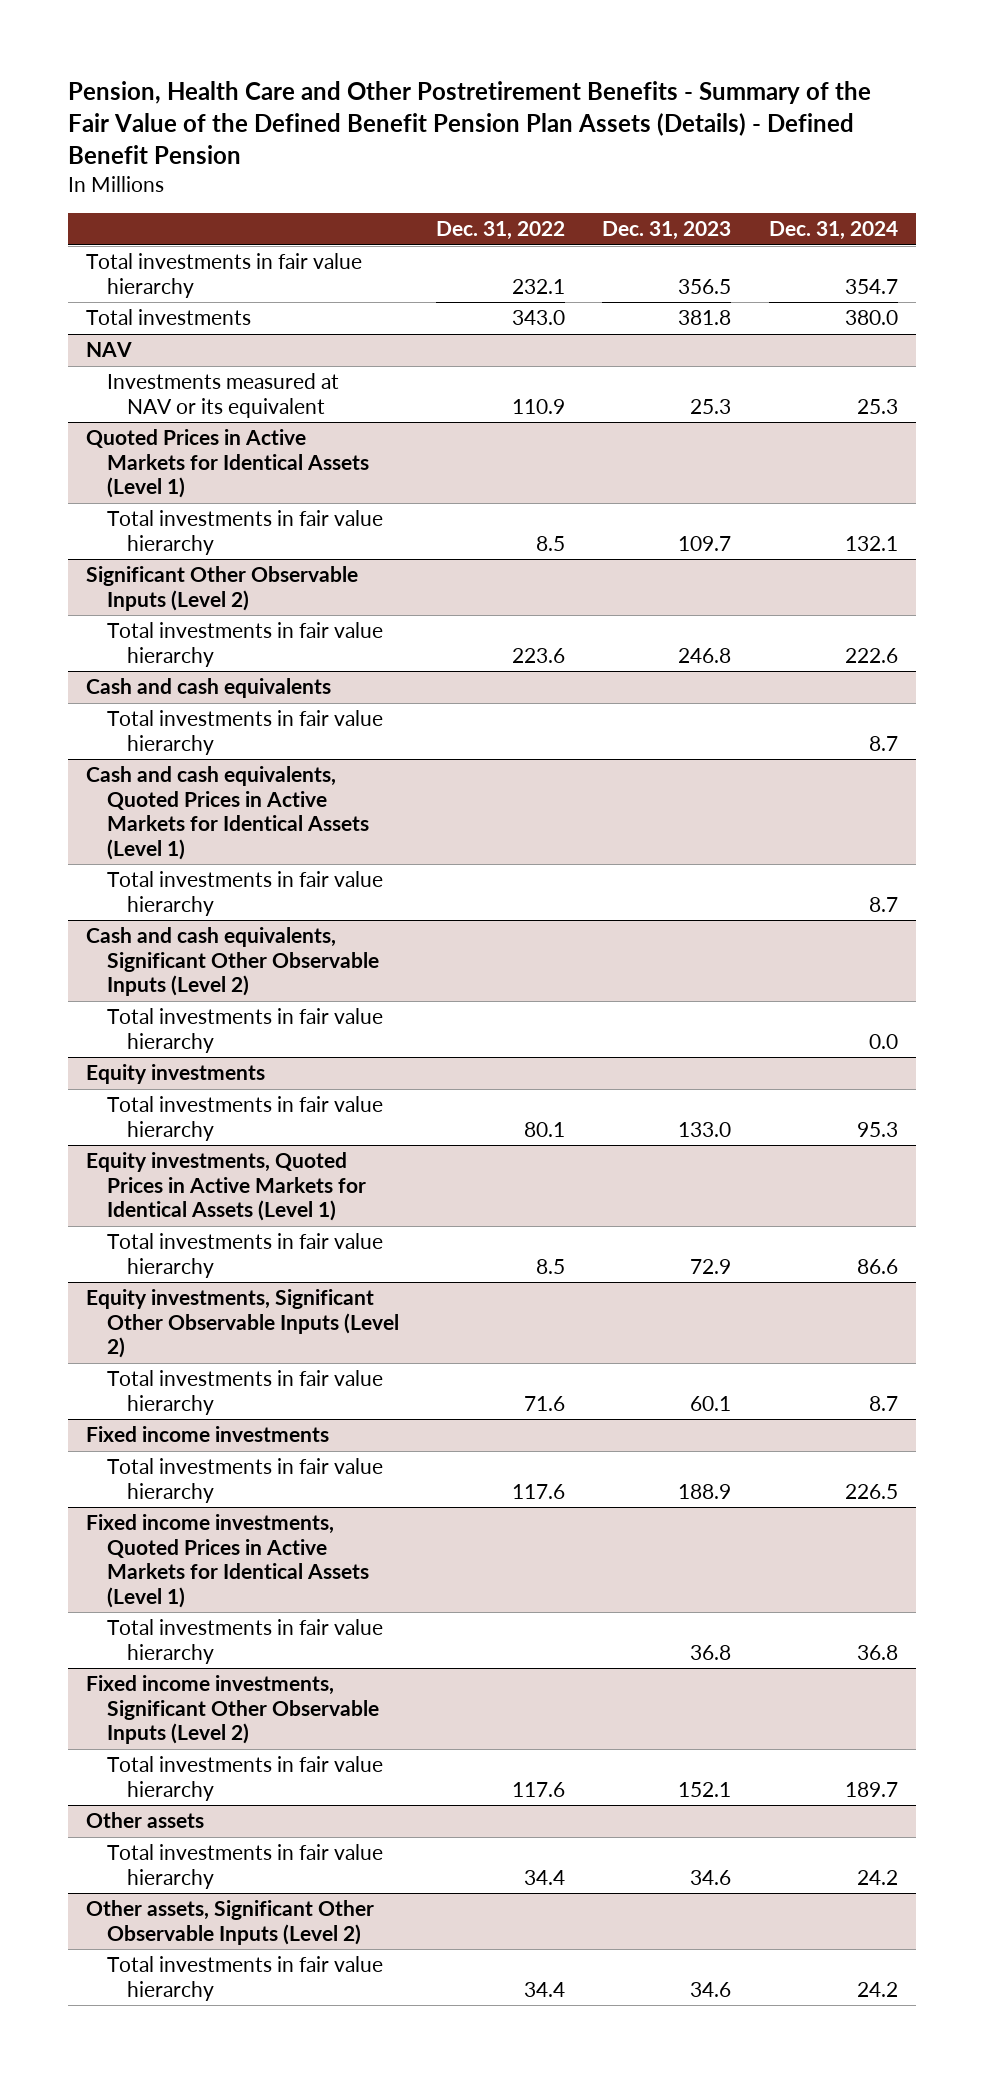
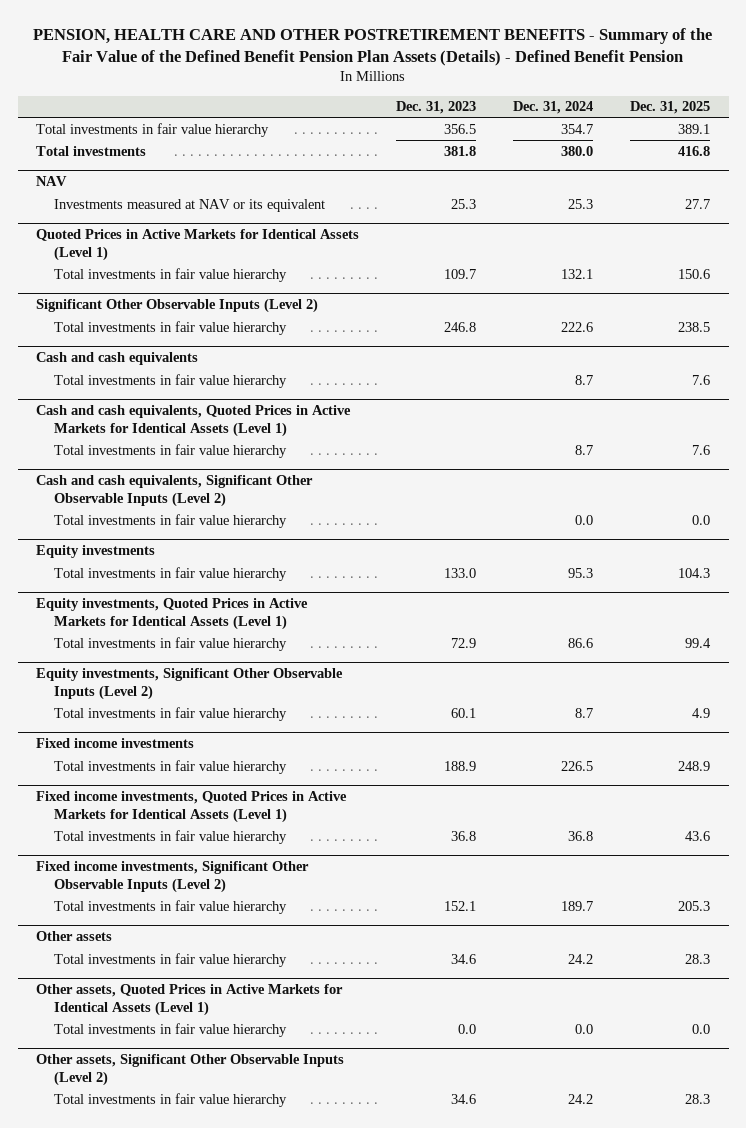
- Pension, Health Care and Other Postretirement Benefits - Summary of the Fair Value of the Defined Benefit Pension Plan Assets (Details) - Defined Benefit Pension
+ PENSION, HEALTH CARE AND OTHER POSTRETIREMENT BENEFITS - Summary of the Fair Value of the Defined Benefit Pension Plan Assets (Details) - Defined Benefit Pension
- | Dec. 31, 2022 | Dec. 31, 2023 | Dec. 31, 2024
+ | Dec. 31, 2023 | Dec. 31, 2024 | Dec. 31, 2025
+ Other assets, Quoted Prices in Active Markets for Identical Assets (Level 1)
+ Total investments in fair value hierarchy | 0.0 | 0.0 | 0.0

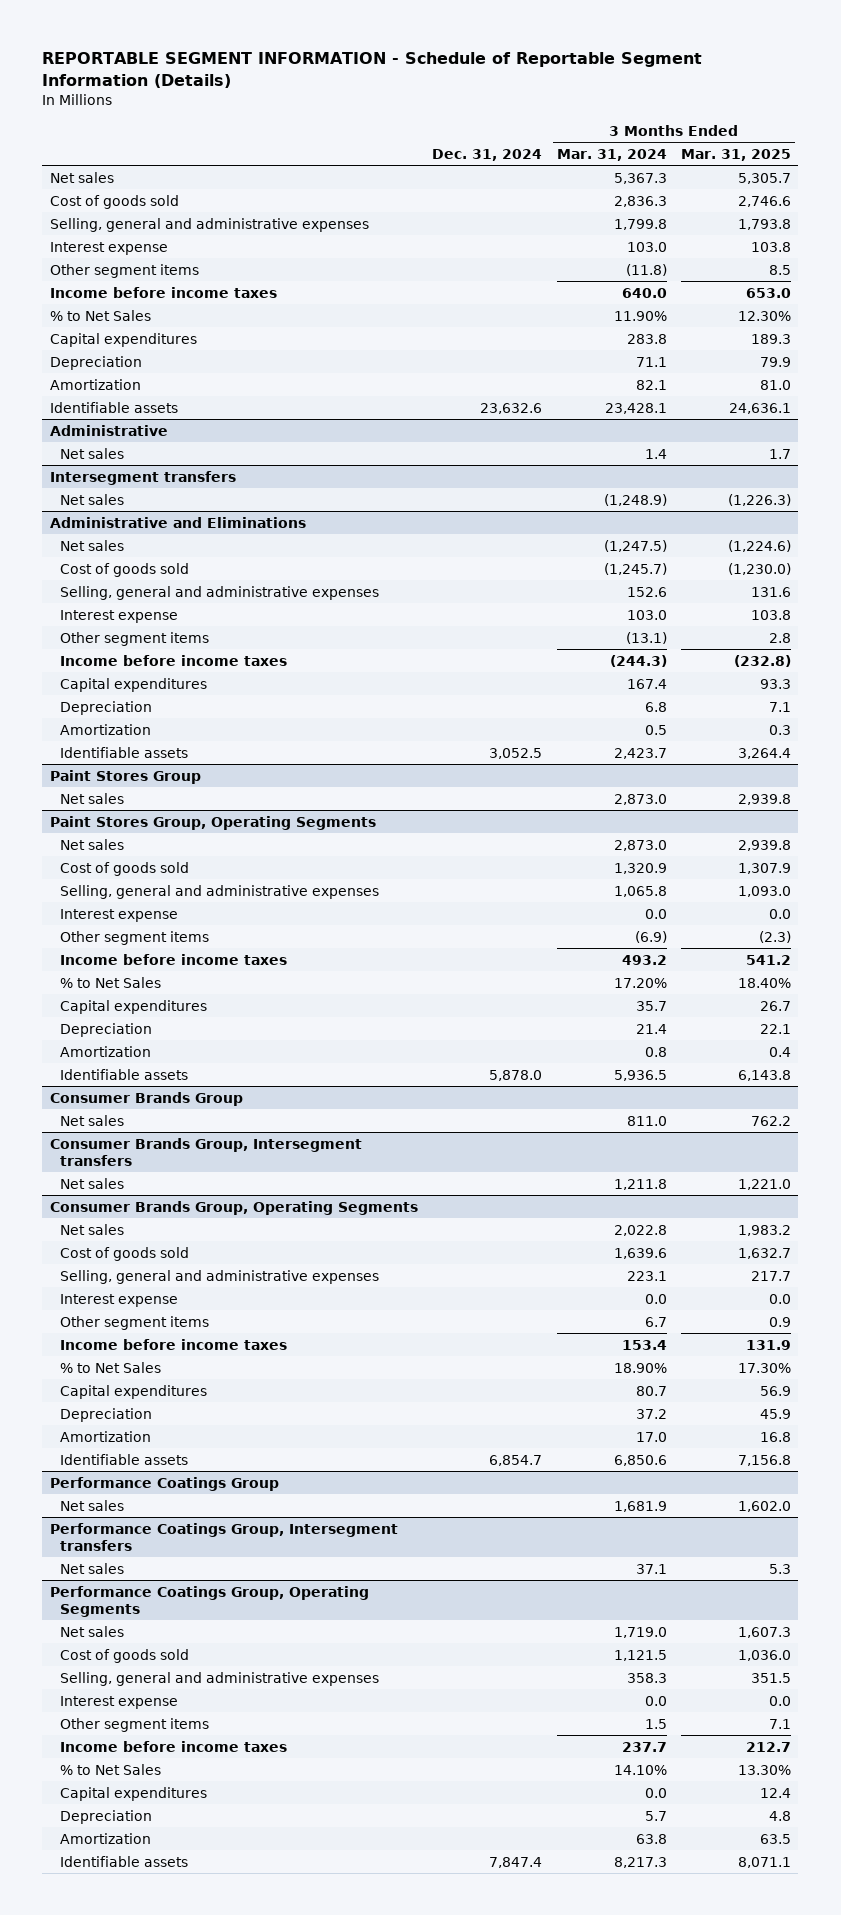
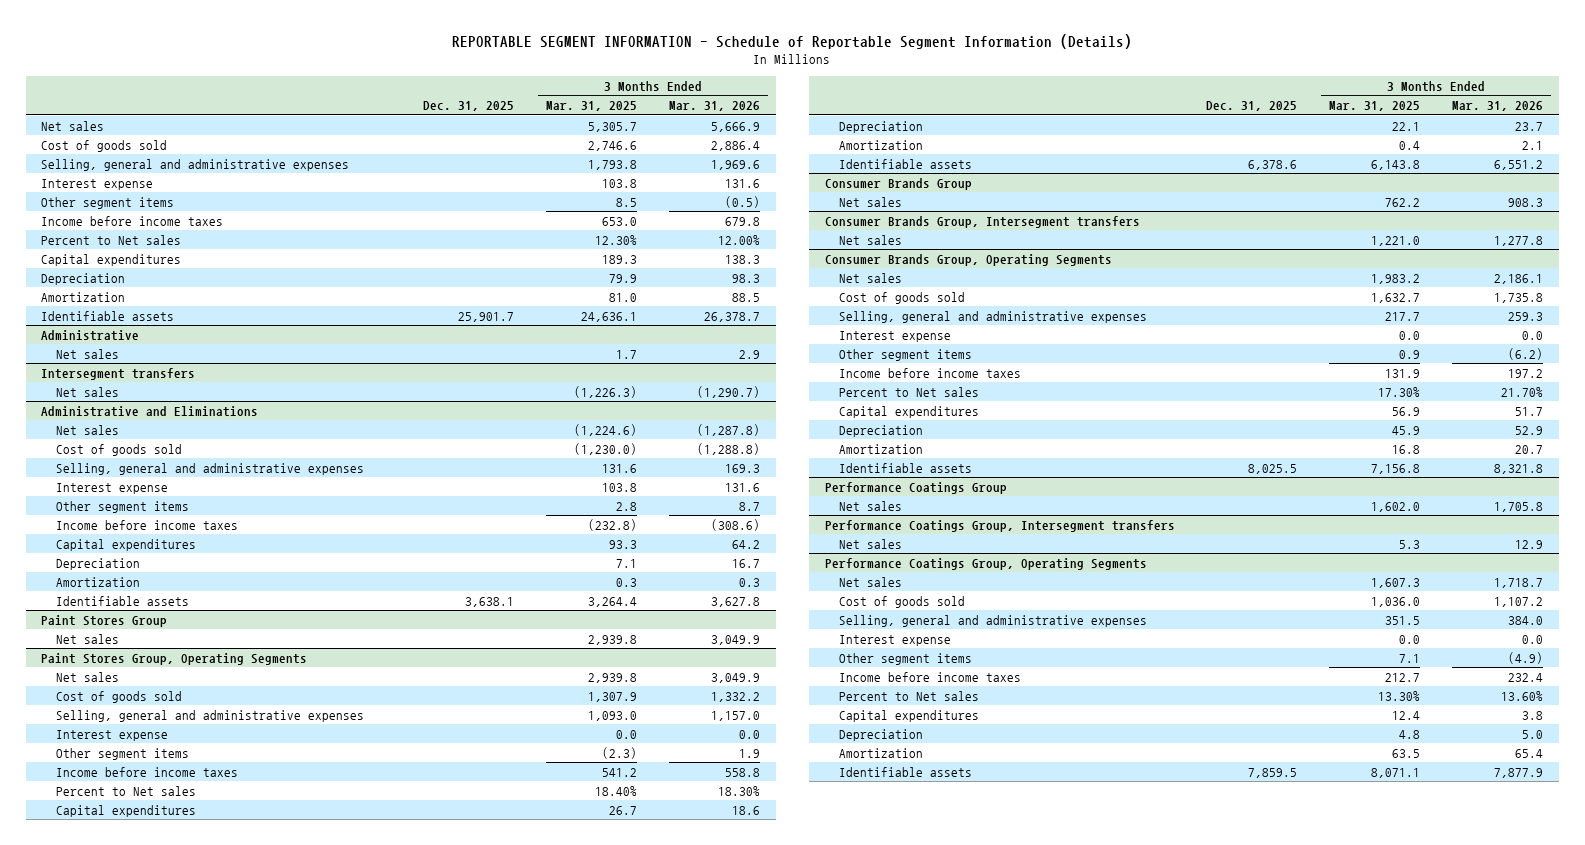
- | Dec. 31, 2024 | 3 Months Ended Mar. 31, 2024 | 3 Months Ended Mar. 31, 2025
+ | Dec. 31, 2025 | 3 Months Ended Mar. 31, 2025 | 3 Months Ended Mar. 31, 2026
- % to Net Sales | | 11.90% | 12.30%
+ Percent to Net sales | | 12.30% | 12.00%
@ Paint Stores Group, Operating Segments
- % to Net Sales | | 17.20% | 18.40%
+ Percent to Net sales | | 18.40% | 18.30%
@ Consumer Brands Group, Operating Segments
- % to Net Sales | | 18.90% | 17.30%
+ Percent to Net sales | | 17.30% | 21.70%
@ Performance Coatings Group, Operating Segments
- % to Net Sales | | 14.10% | 13.30%
+ Percent to Net sales | | 13.30% | 13.60%

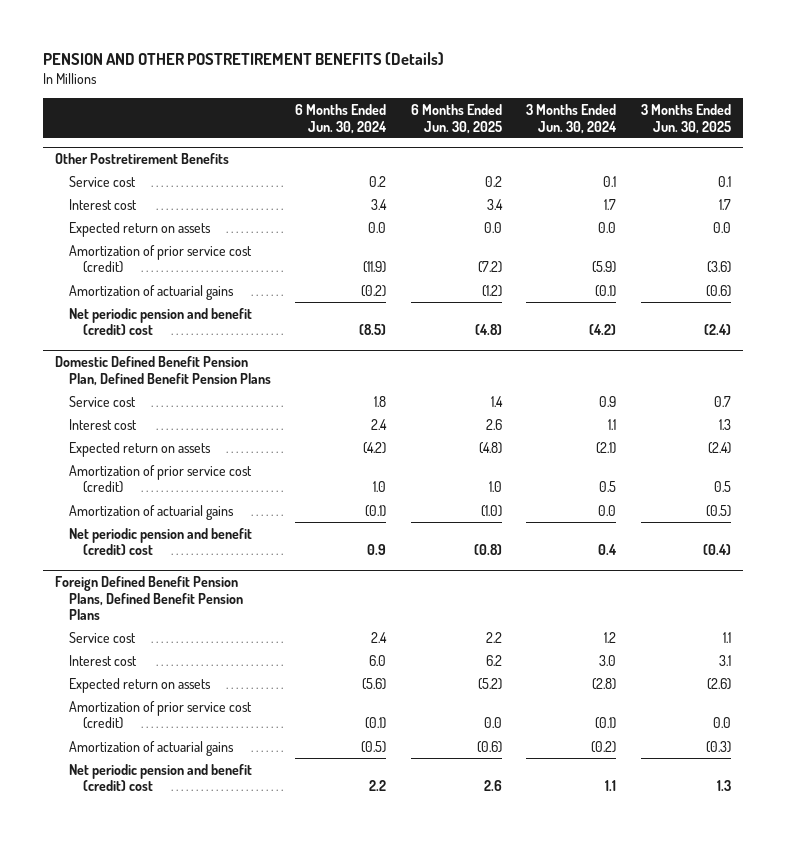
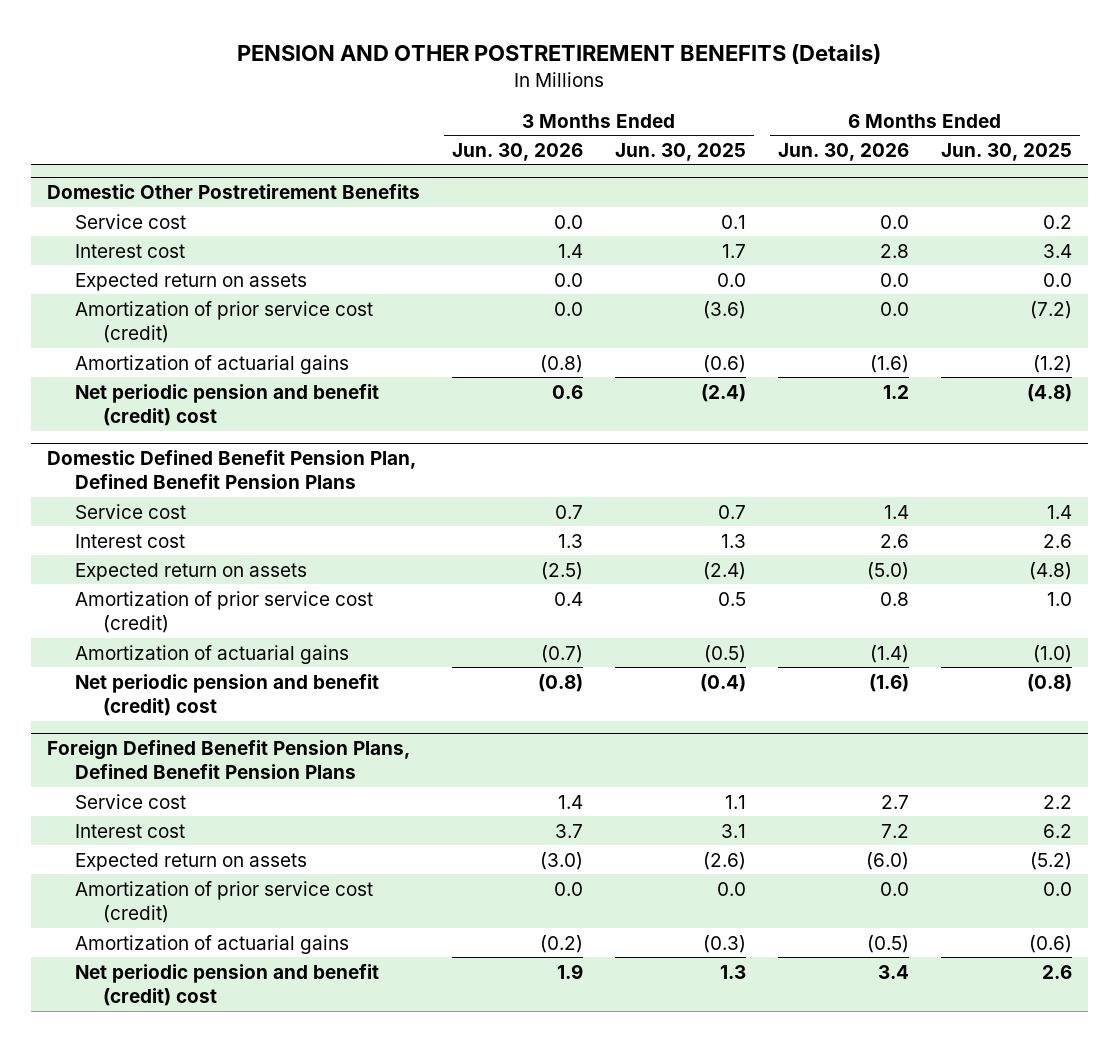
- | 6 Months Ended Jun. 30, 2024 | 6 Months Ended Jun. 30, 2025 | 3 Months Ended Jun. 30, 2024 | 3 Months Ended Jun. 30, 2025
+ | 3 Months Ended Jun. 30, 2026 | 3 Months Ended Jun. 30, 2025 | 6 Months Ended Jun. 30, 2026 | 6 Months Ended Jun. 30, 2025
- Other Postretirement Benefits
+ Domestic Other Postretirement Benefits

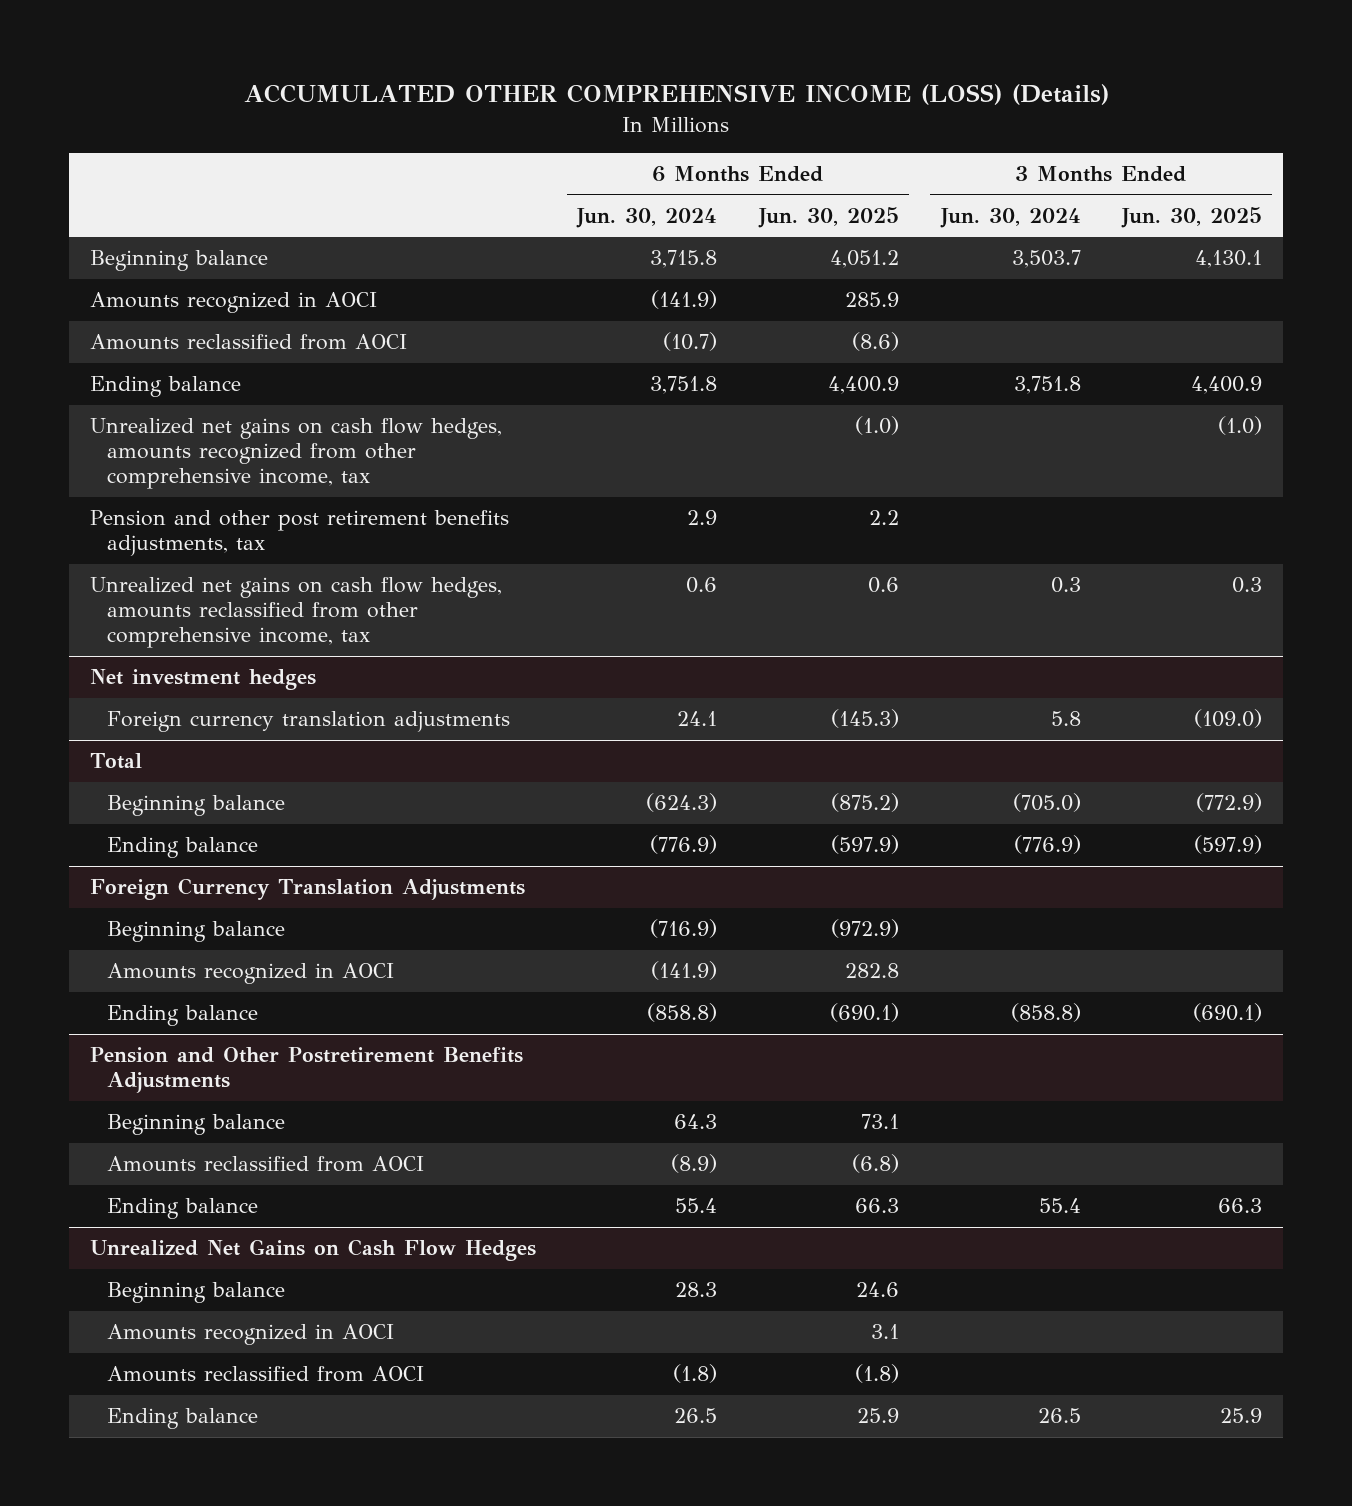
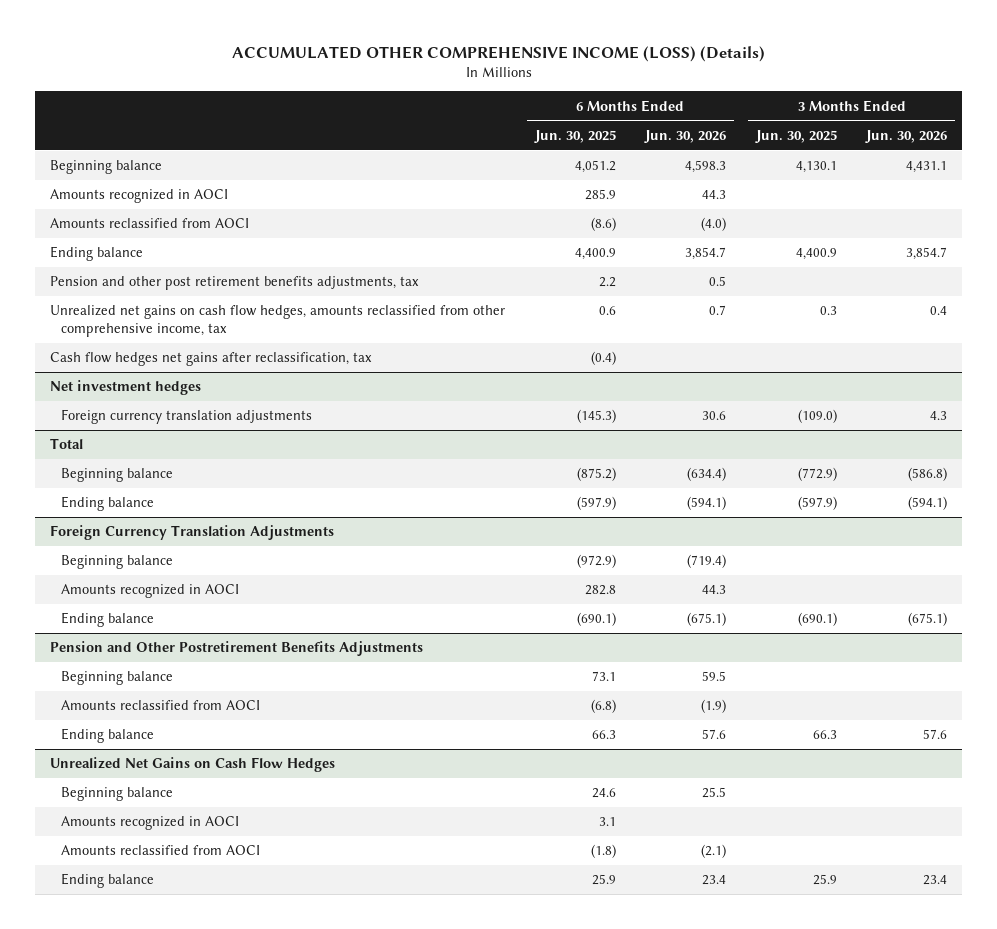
- | 6 Months Ended Jun. 30, 2024 | 6 Months Ended Jun. 30, 2025 | 3 Months Ended Jun. 30, 2024 | 3 Months Ended Jun. 30, 2025
+ | 6 Months Ended Jun. 30, 2025 | 6 Months Ended Jun. 30, 2026 | 3 Months Ended Jun. 30, 2025 | 3 Months Ended Jun. 30, 2026
- Unrealized net gains on cash flow hedges, amounts recognized from other comprehensive income, tax | | (1.0) | | (1.0)
+ Cash flow hedges net gains after reclassification, tax | (0.4) | | |

